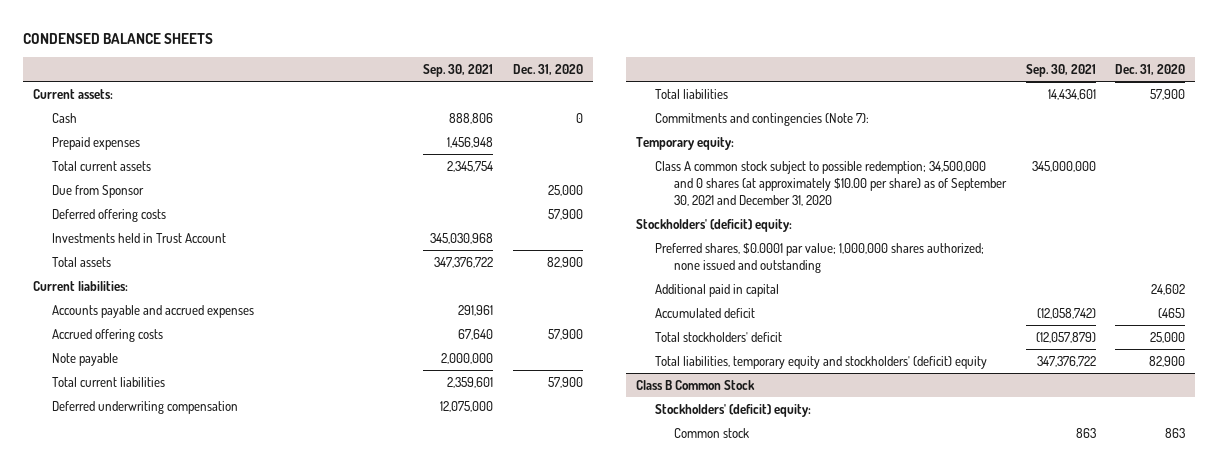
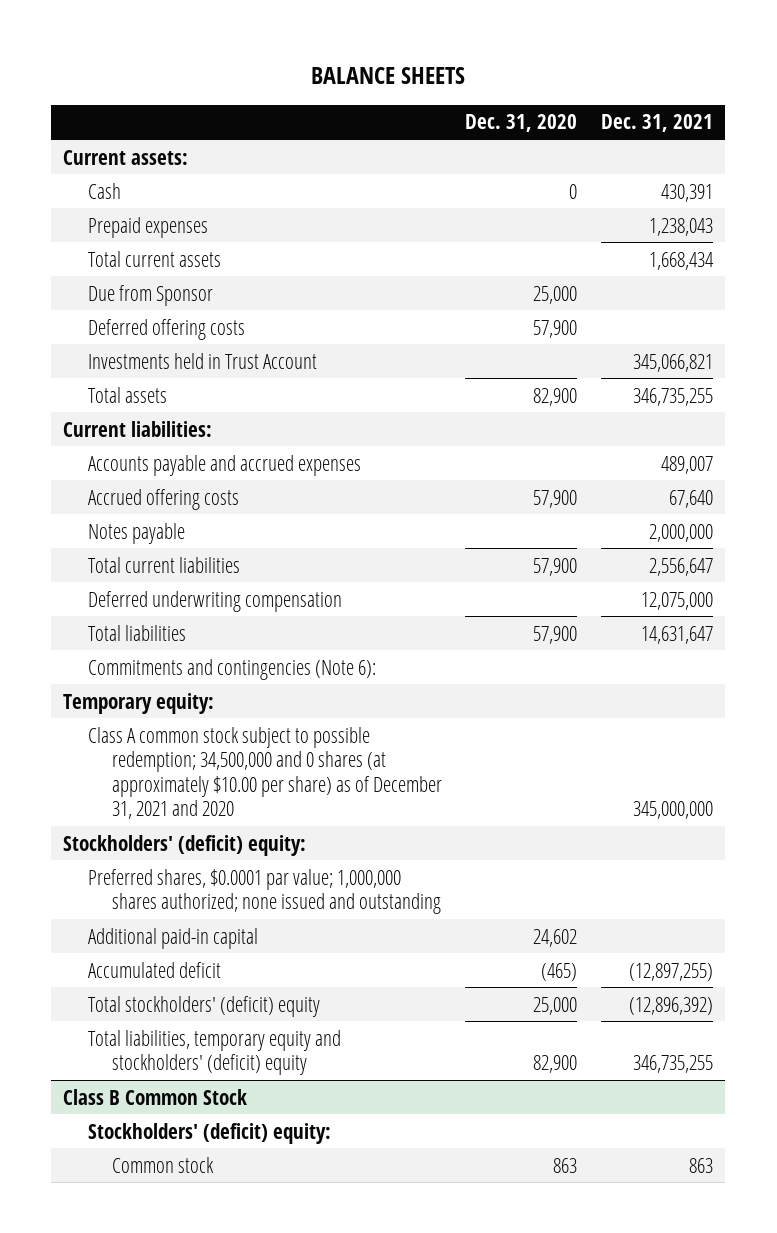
- CONDENSED BALANCE SHEETS
+ BALANCE SHEETS
- | Sep. 30, 2021 | Dec. 31, 2020
+ | Dec. 31, 2020 | Dec. 31, 2021
- Note payable | 2,000,000 |
+ Notes payable | | 2,000,000
- Commitments and contingencies (Note 7):
+ Commitments and contingencies (Note 6):
- Class A common stock subject to possible redemption; 34,500,000 and 0 shares (at approximately $10.00 per share) as of September 30, 2021 and December 31, 2020 | 345,000,000 |
+ Class A common stock subject to possible redemption; 34,500,000 and 0 shares (at approximately $10.00 per share) as of December 31, 2021 and 2020 | | 345,000,000
- Additional paid in capital | | 24,602
+ Additional paid-in capital | 24,602 |
- Total stockholders' deficit | (12,057,879) | 25,000
+ Total stockholders' (deficit) equity | 25,000 | (12,896,392)

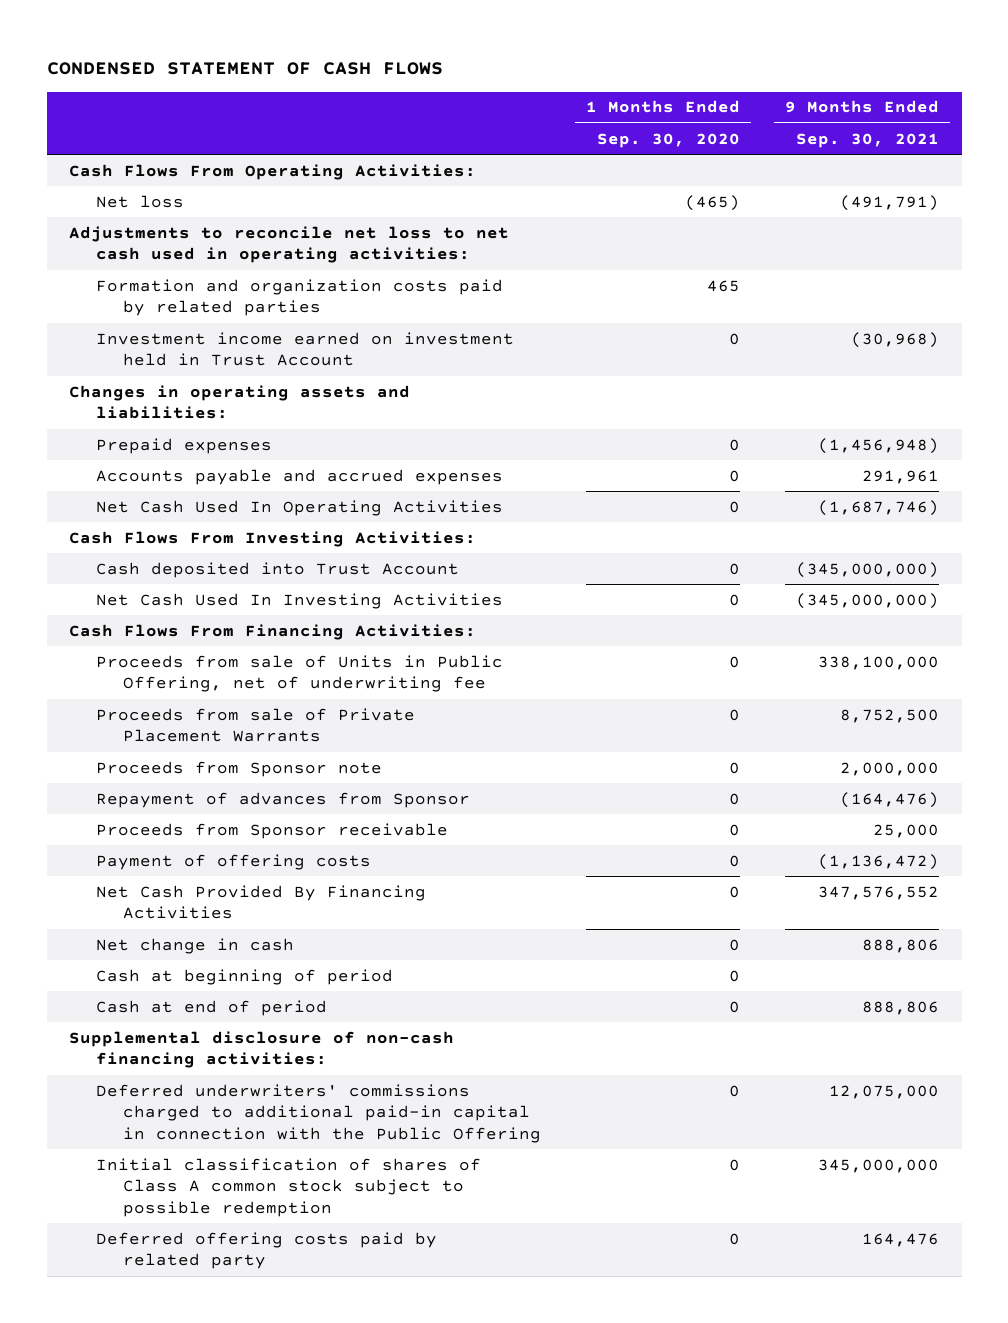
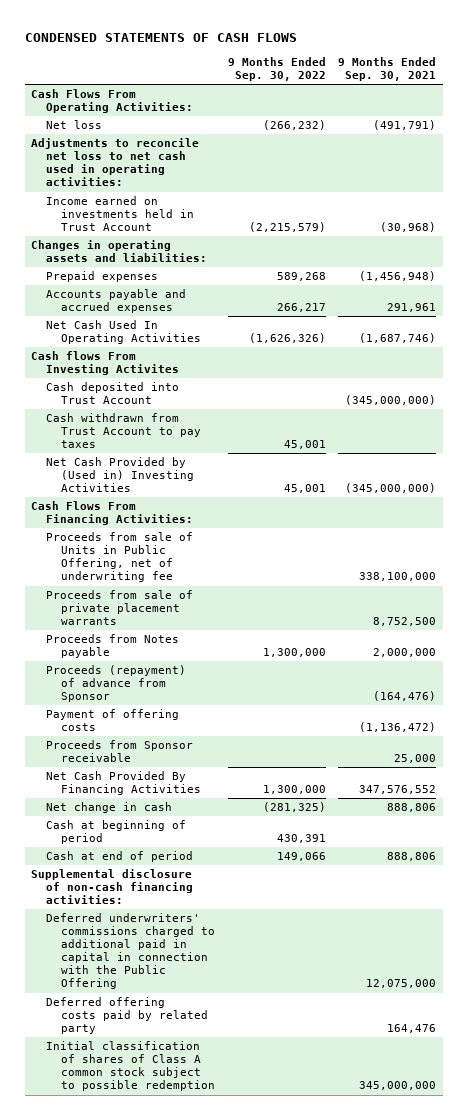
- CONDENSED STATEMENT OF CASH FLOWS
+ CONDENSED STATEMENTS OF CASH FLOWS
- | 1 Months Ended Sep. 30, 2020 | 9 Months Ended Sep. 30, 2021
+ | 9 Months Ended Sep. 30, 2022 | 9 Months Ended Sep. 30, 2021
- Formation and organization costs paid by related parties | 465 |
- Investment income earned on investment held in Trust Account | 0 | (30,968)
+ Income earned on investments held in Trust Account | (2,215,579) | (30,968)
- Cash Flows From Investing Activities:
+ Cash flows From Investing Activites
- Net Cash Used In Investing Activities | 0 | (345,000,000)
+ Cash withdrawn from Trust Account to pay taxes | 45,001 |
+ Net Cash Provided by (Used in) Investing Activities | 45,001 | (345,000,000)
- Proceeds from sale of Private Placement Warrants | 0 | 8,752,500
- Proceeds from Sponsor note | 0 | 2,000,000
- Repayment of advances from Sponsor | 0 | (164,476)
+ Proceeds from sale of private placement warrants | | 8,752,500
+ Proceeds from Notes payable | 1,300,000 | 2,000,000
+ Proceeds (repayment) of advance from Sponsor | | (164,476)
moved down: Proceeds from Sponsor receivable | | 25,000
- Deferred underwriters' commissions charged to additional paid-in capital in connection with the Public Offering | 0 | 12,075,000
+ Deferred underwriters' commissions charged to additional paid in capital in connection with the Public Offering | | 12,075,000
moved down: Initial classification of shares of Class A common stock subject to possible redemption | | 345,000,000

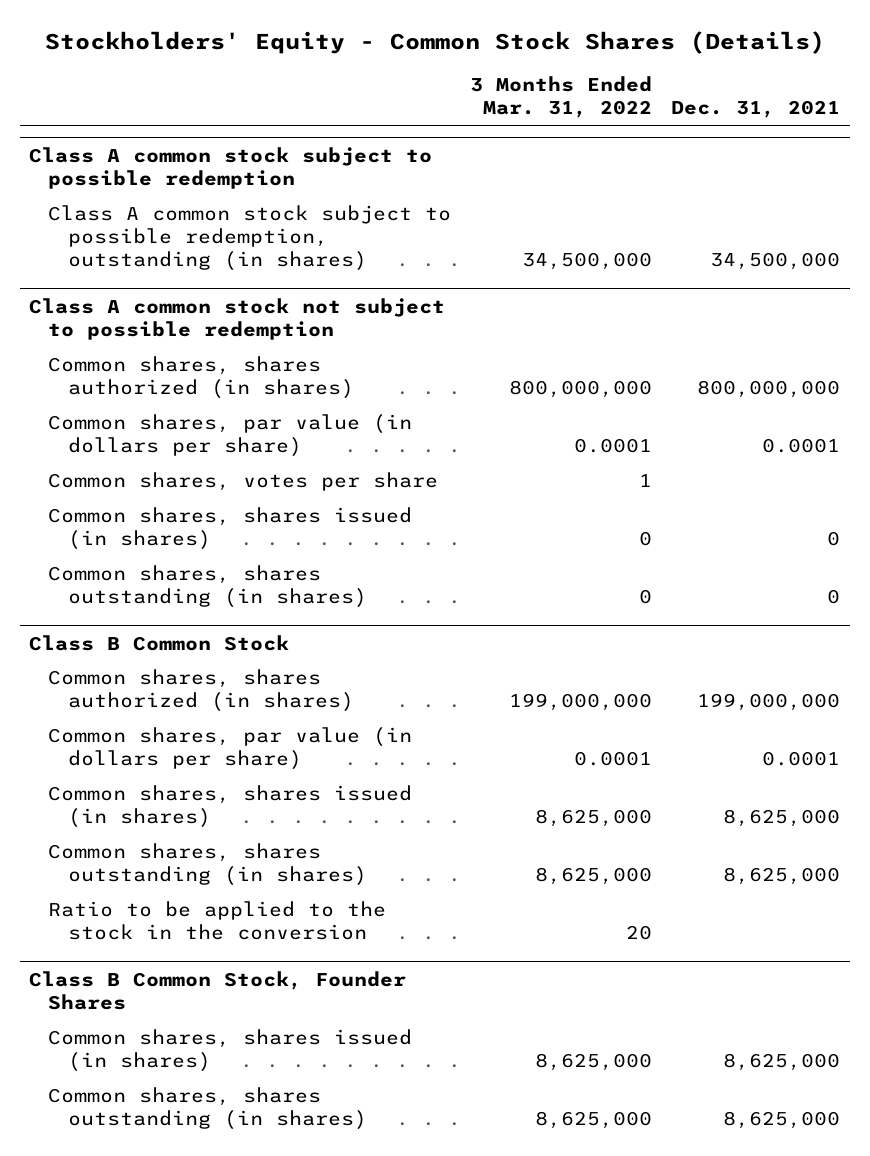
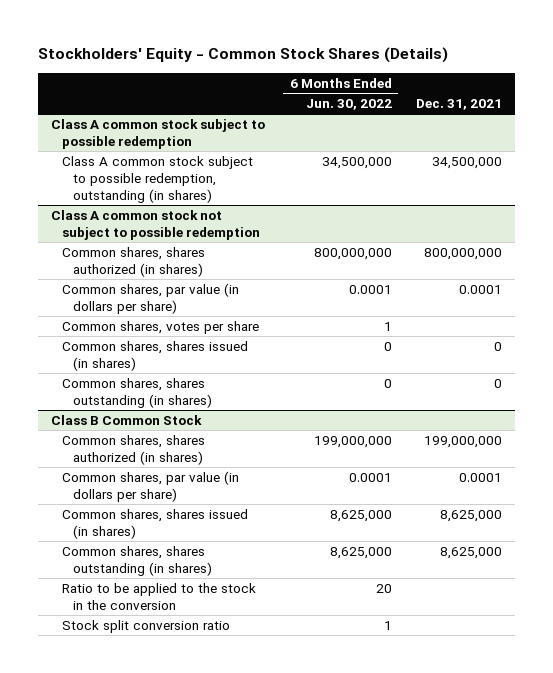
- | 3 Months Ended Mar. 31, 2022 | Dec. 31, 2021
+ | 6 Months Ended Jun. 30, 2022 | Dec. 31, 2021
- Class B Common Stock, Founder Shares
- Common shares, shares issued (in shares) | 8,625,000 | 8,625,000
- Common shares, shares outstanding (in shares) | 8,625,000 | 8,625,000
@ Class B Common Stock
+ Stock split conversion ratio | 1 |

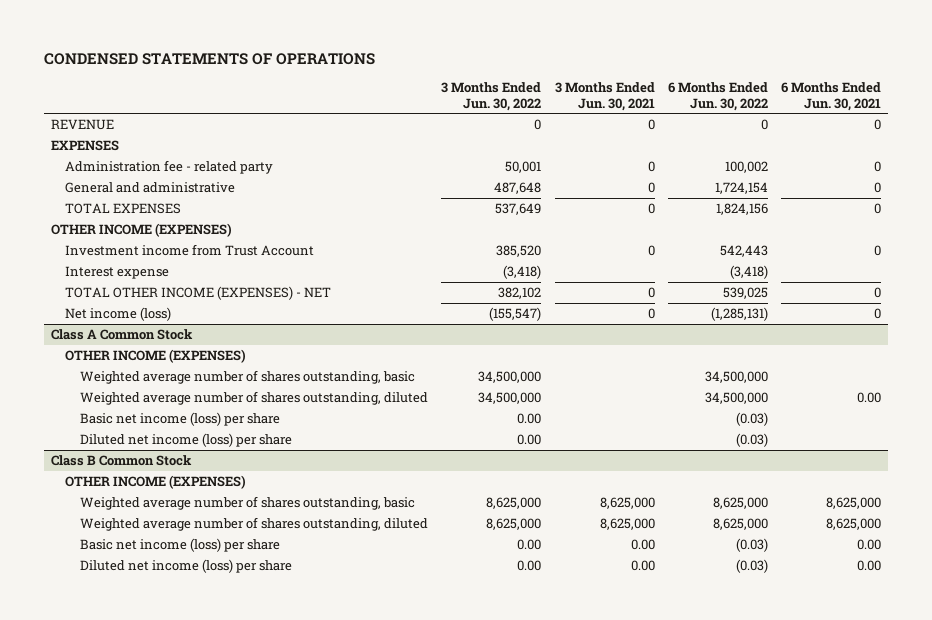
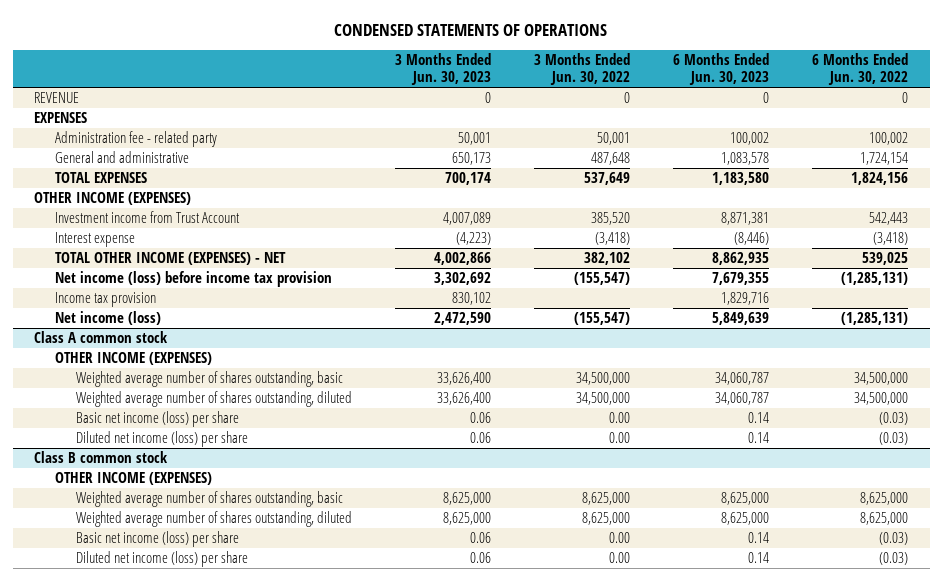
- | 3 Months Ended Jun. 30, 2022 | 3 Months Ended Jun. 30, 2021 | 6 Months Ended Jun. 30, 2022 | 6 Months Ended Jun. 30, 2021
+ | 3 Months Ended Jun. 30, 2023 | 3 Months Ended Jun. 30, 2022 | 6 Months Ended Jun. 30, 2023 | 6 Months Ended Jun. 30, 2022
+ Net income (loss) before income tax provision | 3,302,692 | (155,547) | 7,679,355 | (1,285,131)
+ Income tax provision | 830,102 | | 1,829,716 |
- Class A Common Stock
+ Class A common stock
- Class B Common Stock
+ Class B common stock

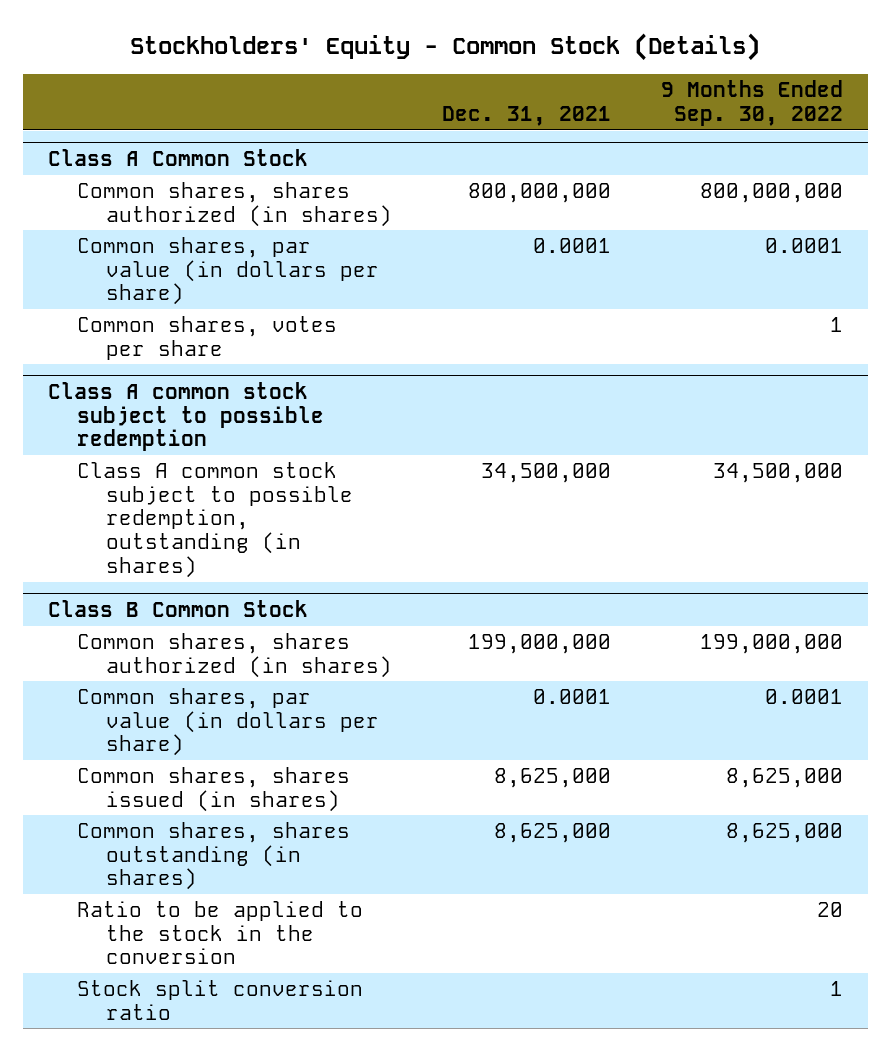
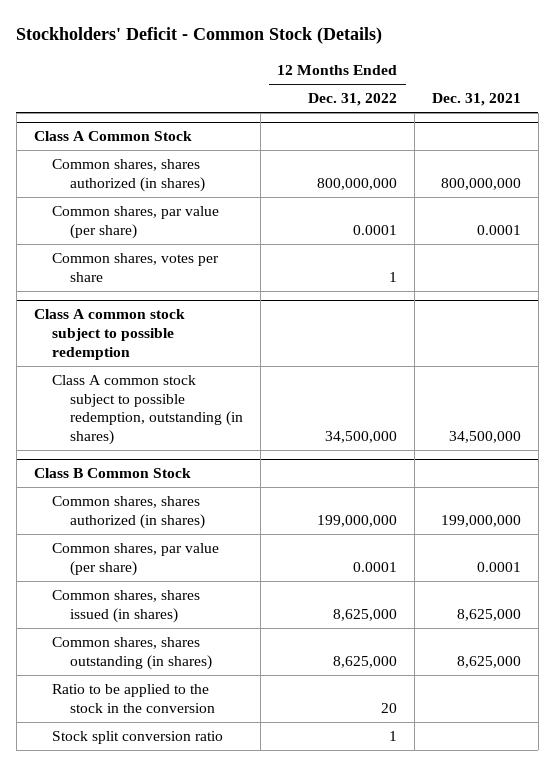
- Stockholders' Equity - Common Stock (Details)
+ Stockholders' Deficit - Common Stock (Details)
- | Dec. 31, 2021 | 9 Months Ended Sep. 30, 2022
+ | 12 Months Ended Dec. 31, 2022 | Dec. 31, 2021
@ Class A Common Stock
- Common shares, par value (in dollars per share) | 0.0001 | 0.0001
+ Common shares, par value (per share) | 0.0001 | 0.0001
@ Class B Common Stock
- Common shares, par value (in dollars per share) | 0.0001 | 0.0001
+ Common shares, par value (per share) | 0.0001 | 0.0001

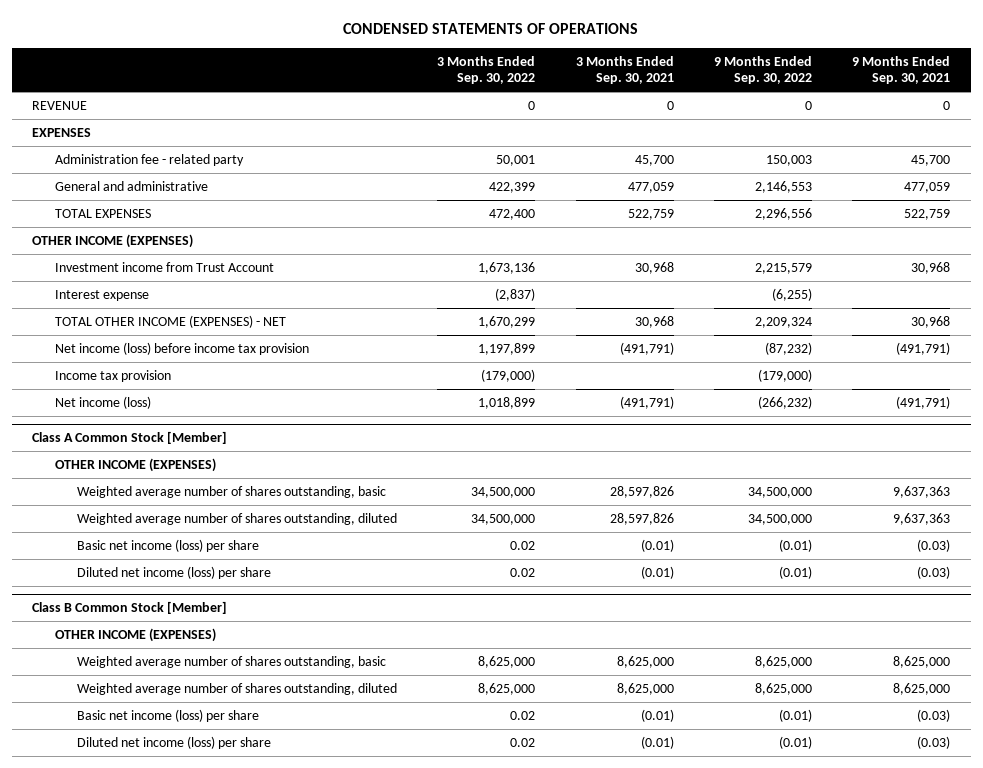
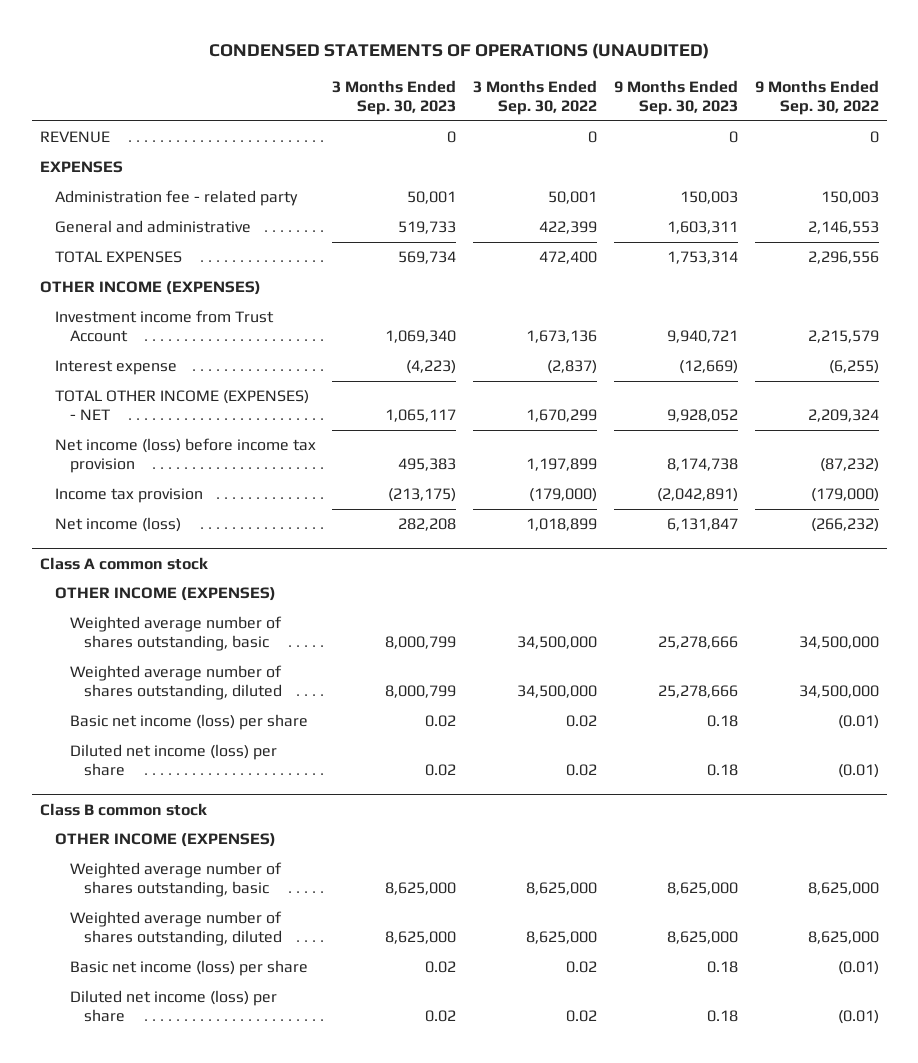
- CONDENSED STATEMENTS OF OPERATIONS
+ CONDENSED STATEMENTS OF OPERATIONS (UNAUDITED)
- | 3 Months Ended Sep. 30, 2022 | 3 Months Ended Sep. 30, 2021 | 9 Months Ended Sep. 30, 2022 | 9 Months Ended Sep. 30, 2021
+ | 3 Months Ended Sep. 30, 2023 | 3 Months Ended Sep. 30, 2022 | 9 Months Ended Sep. 30, 2023 | 9 Months Ended Sep. 30, 2022
- Class A Common Stock [Member]
+ Class A common stock
- Class B Common Stock [Member]
+ Class B common stock

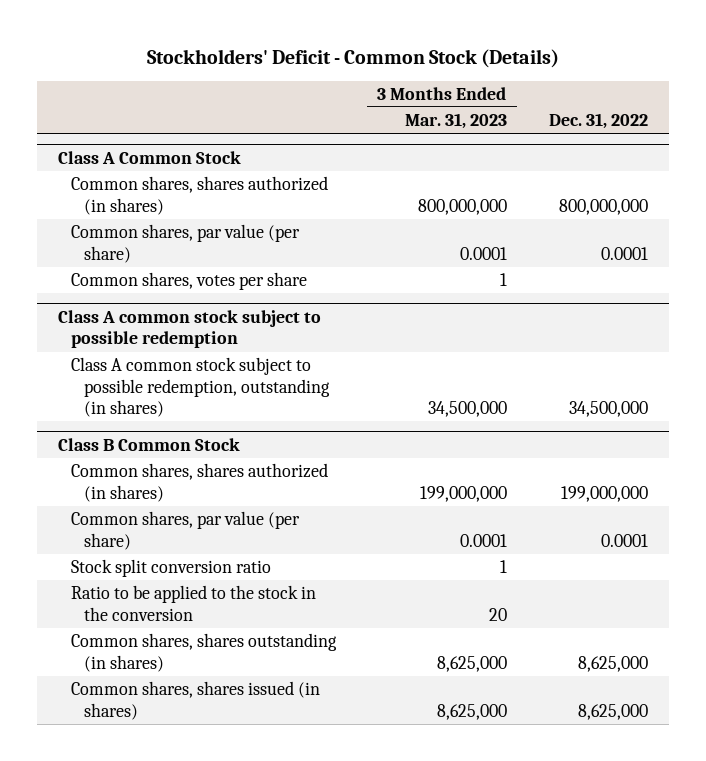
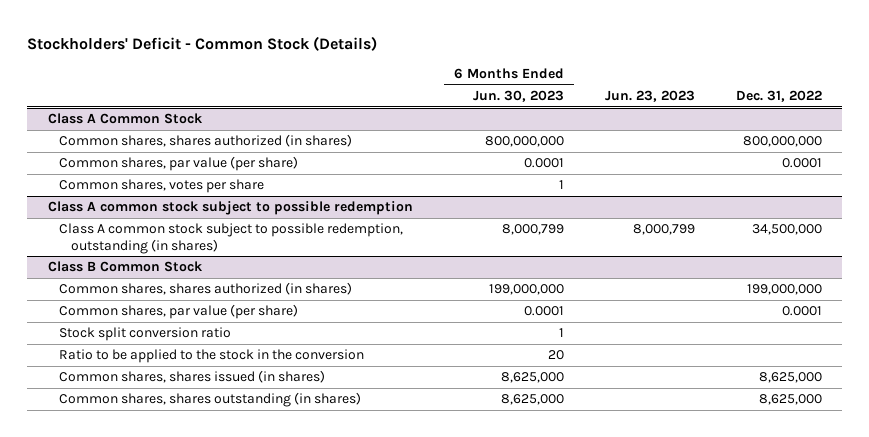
- | 3 Months Ended Mar. 31, 2023 | Dec. 31, 2022
+ | 6 Months Ended Jun. 30, 2023 | Jun. 23, 2023 | Dec. 31, 2022
@ Class B Common Stock
moved down: Common shares, shares outstanding (in shares) | 8,625,000 | | 8,625,000

